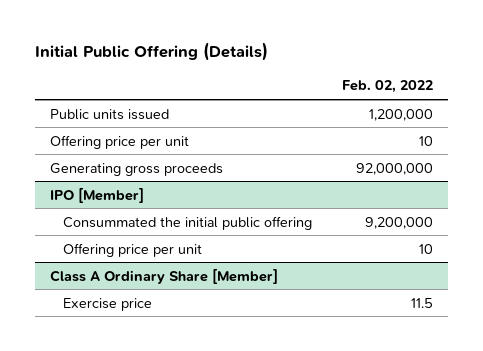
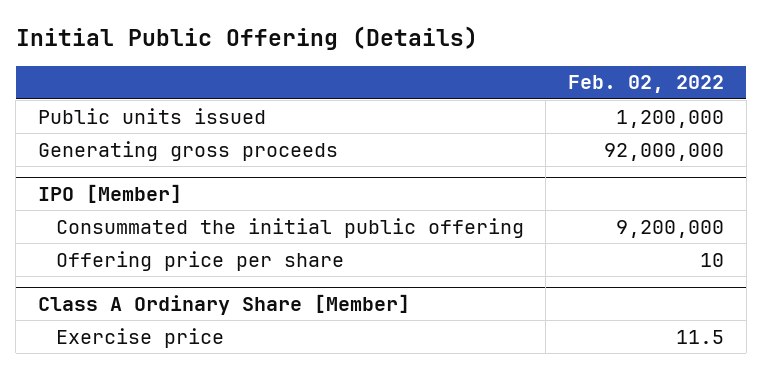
- Offering price per unit | 10
@ IPO [Member]
- Offering price per unit | 10
+ Offering price per share | 10

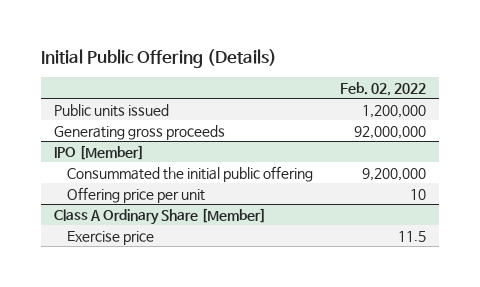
@ IPO [Member]
- Offering price per share | 10
+ Offering price per unit | 10

